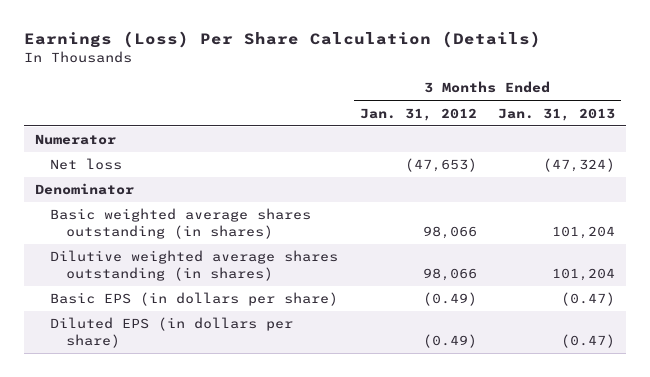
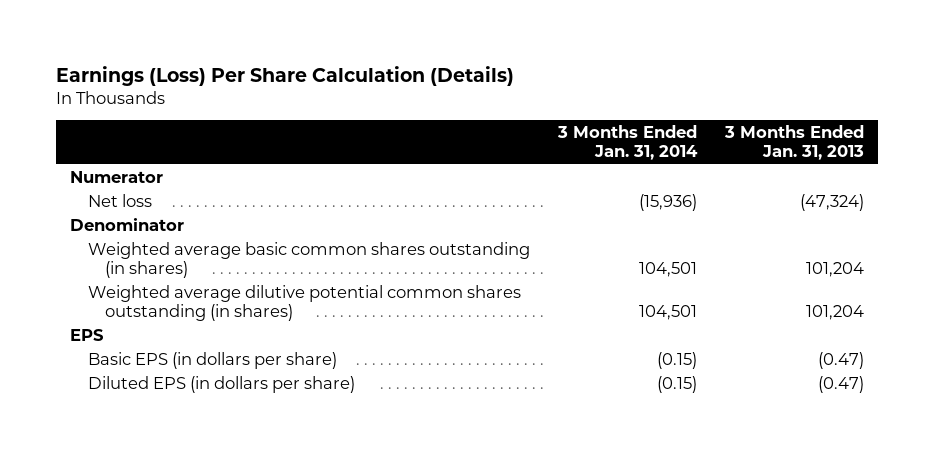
- | 3 Months Ended Jan. 31, 2012 | 3 Months Ended Jan. 31, 2013
+ | 3 Months Ended Jan. 31, 2014 | 3 Months Ended Jan. 31, 2013
- Basic weighted average shares outstanding (in shares) | 98,066 | 101,204
- Dilutive weighted average shares outstanding (in shares) | 98,066 | 101,204
+ Weighted average basic common shares outstanding (in shares) | 104,501 | 101,204
+ Weighted average dilutive potential common shares outstanding (in shares) | 104,501 | 101,204
+ EPS

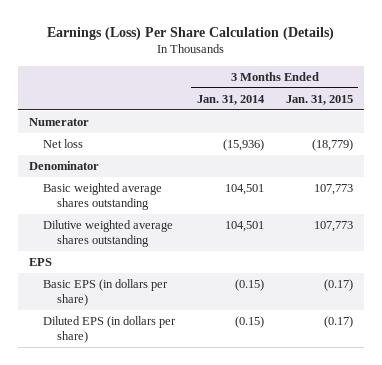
- | 3 Months Ended Jan. 31, 2014 | 3 Months Ended Jan. 31, 2013
+ | 3 Months Ended Jan. 31, 2014 | 3 Months Ended Jan. 31, 2015
- Weighted average basic common shares outstanding (in shares) | 104,501 | 101,204
- Weighted average dilutive potential common shares outstanding (in shares) | 104,501 | 101,204
+ Basic weighted average shares outstanding | 104,501 | 107,773
+ Dilutive weighted average shares outstanding | 104,501 | 107,773

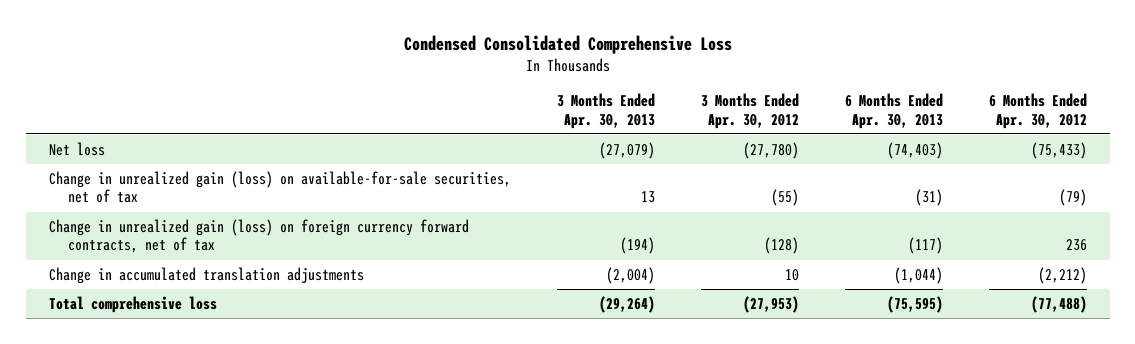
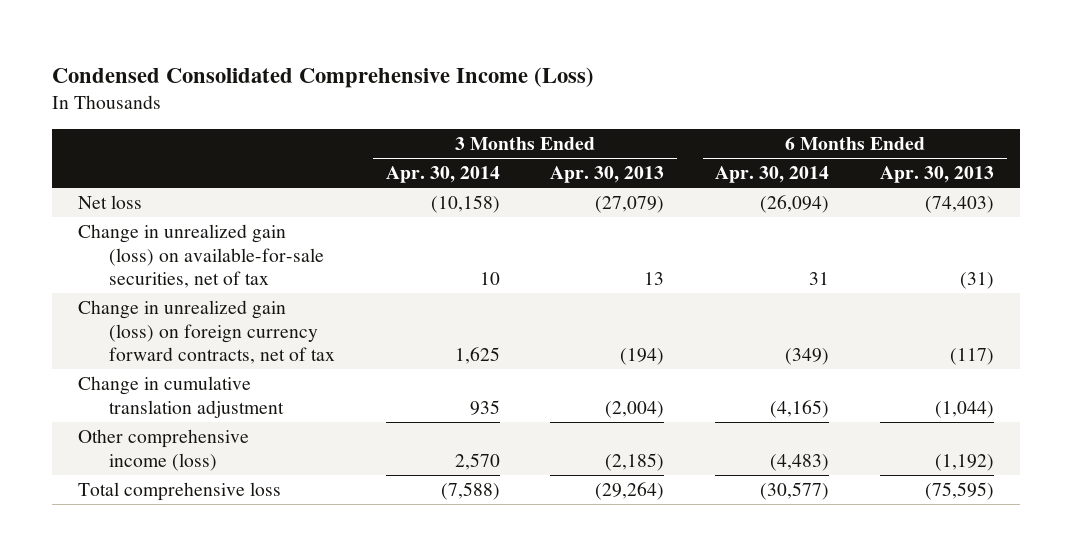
- Condensed Consolidated Comprehensive Loss
+ Condensed Consolidated Comprehensive Income (Loss)
- | 3 Months Ended Apr. 30, 2013 | 3 Months Ended Apr. 30, 2012 | 6 Months Ended Apr. 30, 2013 | 6 Months Ended Apr. 30, 2012
+ | 3 Months Ended Apr. 30, 2014 | 3 Months Ended Apr. 30, 2013 | 6 Months Ended Apr. 30, 2014 | 6 Months Ended Apr. 30, 2013
- Change in accumulated translation adjustments | (2,004) | 10 | (1,044) | (2,212)
+ Change in cumulative translation adjustment | 935 | (2,004) | (4,165) | (1,044)
+ Other comprehensive income (loss) | 2,570 | (2,185) | (4,483) | (1,192)

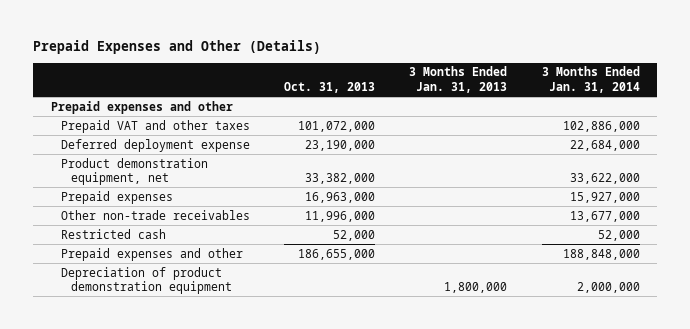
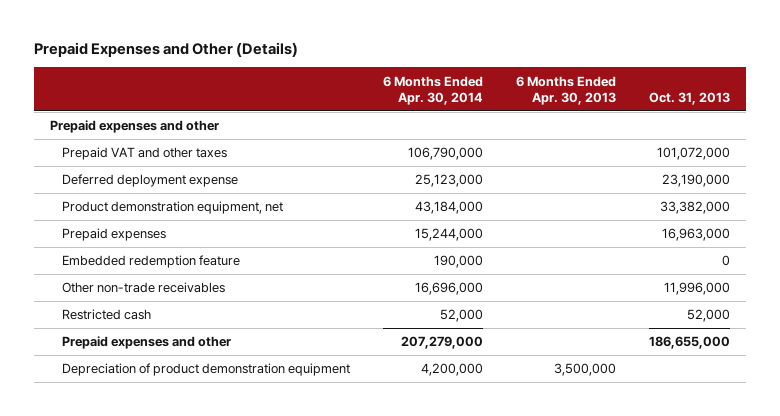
- | Oct. 31, 2013 | 3 Months Ended Jan. 31, 2013 | 3 Months Ended Jan. 31, 2014
+ | 6 Months Ended Apr. 30, 2014 | 6 Months Ended Apr. 30, 2013 | Oct. 31, 2013
+ Embedded redemption feature | 190,000 | | 0

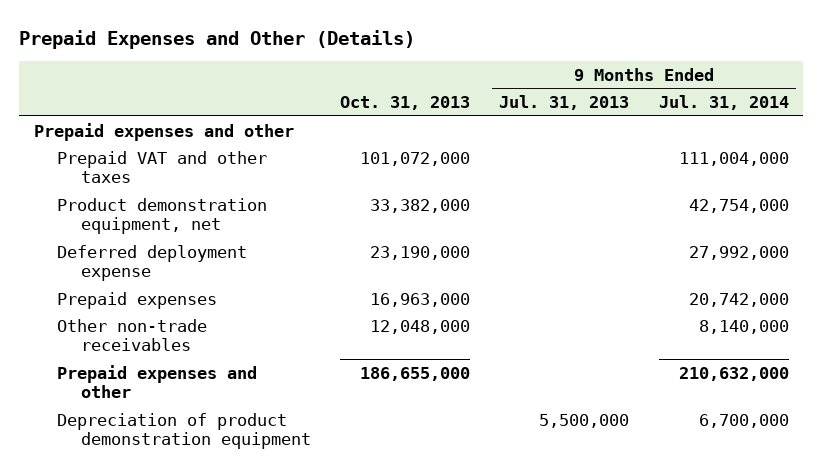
- | 6 Months Ended Apr. 30, 2014 | 6 Months Ended Apr. 30, 2013 | Oct. 31, 2013
+ | Oct. 31, 2013 | 9 Months Ended Jul. 31, 2013 | 9 Months Ended Jul. 31, 2014
moved down: Deferred deployment expense | 23,190,000 | | 27,992,000
- Embedded redemption feature | 190,000 | | 0
- Other non-trade receivables | 16,696,000 | | 11,996,000
- Restricted cash | 52,000 | | 52,000
+ Other non-trade receivables | 12,048,000 | | 8,140,000

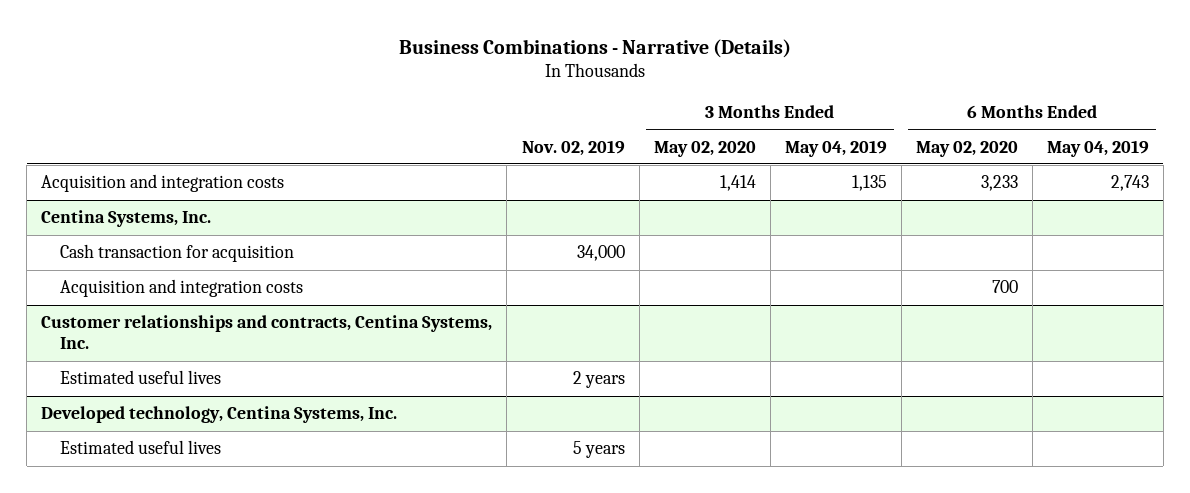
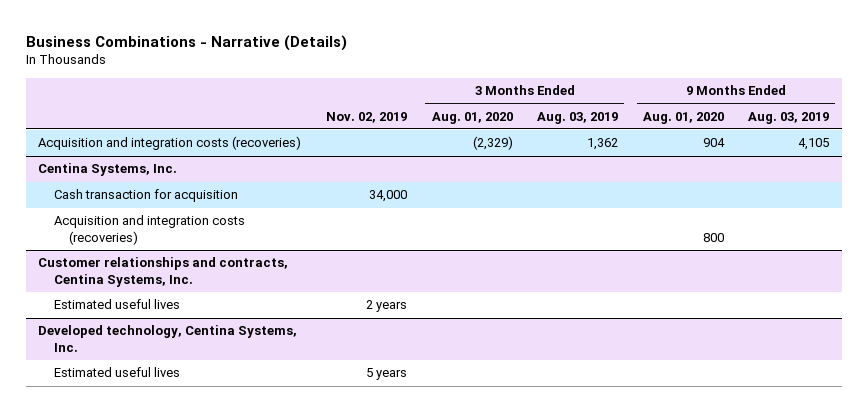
- | Nov. 02, 2019 | 3 Months Ended May 02, 2020 | 3 Months Ended May 04, 2019 | 6 Months Ended May 02, 2020 | 6 Months Ended May 04, 2019
+ | Nov. 02, 2019 | 3 Months Ended Aug. 01, 2020 | 3 Months Ended Aug. 03, 2019 | 9 Months Ended Aug. 01, 2020 | 9 Months Ended Aug. 03, 2019
- Acquisition and integration costs | | 1,414 | 1,135 | 3,233 | 2,743
+ Acquisition and integration costs (recoveries) | | (2,329) | 1,362 | 904 | 4,105
@ Centina Systems, Inc.
- Acquisition and integration costs | | | | 700 |
+ Acquisition and integration costs (recoveries) | | | | 800 |

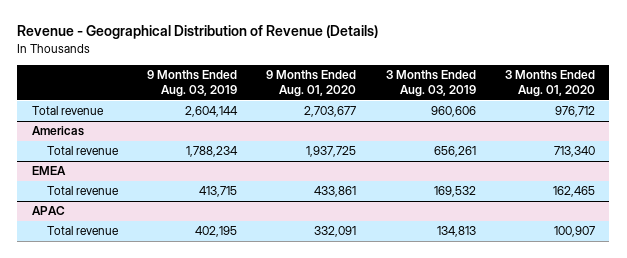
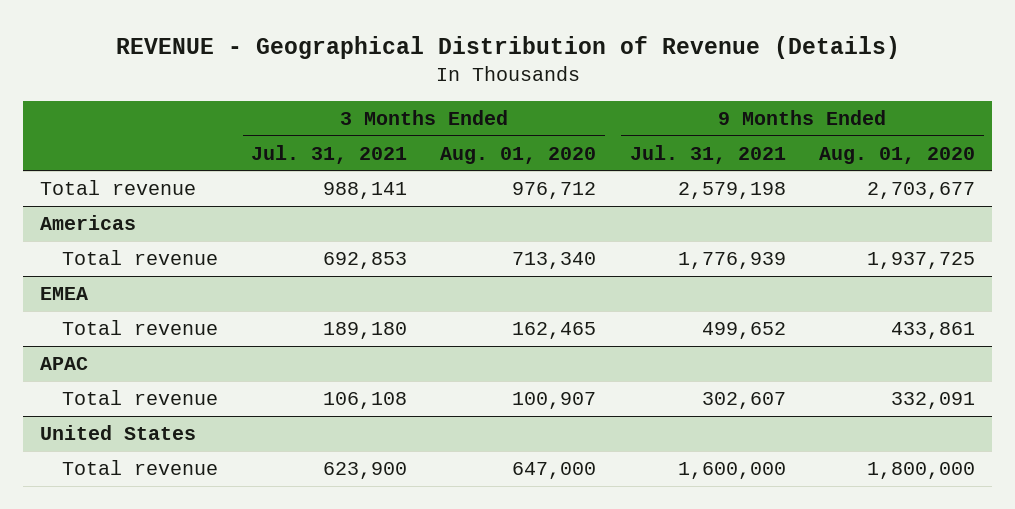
- Revenue - Geographical Distribution of Revenue (Details)
+ REVENUE - Geographical Distribution of Revenue (Details)
- | 9 Months Ended Aug. 03, 2019 | 9 Months Ended Aug. 01, 2020 | 3 Months Ended Aug. 03, 2019 | 3 Months Ended Aug. 01, 2020
+ | 3 Months Ended Jul. 31, 2021 | 3 Months Ended Aug. 01, 2020 | 9 Months Ended Jul. 31, 2021 | 9 Months Ended Aug. 01, 2020
+ United States
+ Total revenue | 623,900 | 647,000 | 1,600,000 | 1,800,000

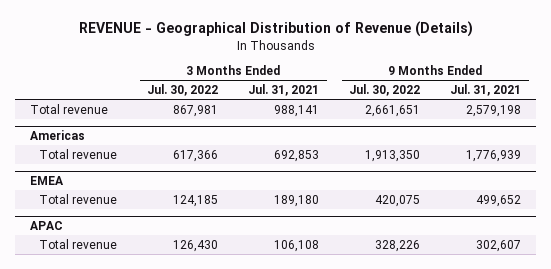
- | 3 Months Ended Jul. 31, 2021 | 3 Months Ended Aug. 01, 2020 | 9 Months Ended Jul. 31, 2021 | 9 Months Ended Aug. 01, 2020
+ | 3 Months Ended Jul. 30, 2022 | 3 Months Ended Jul. 31, 2021 | 9 Months Ended Jul. 30, 2022 | 9 Months Ended Jul. 31, 2021
- United States
- Total revenue | 623,900 | 647,000 | 1,600,000 | 1,800,000

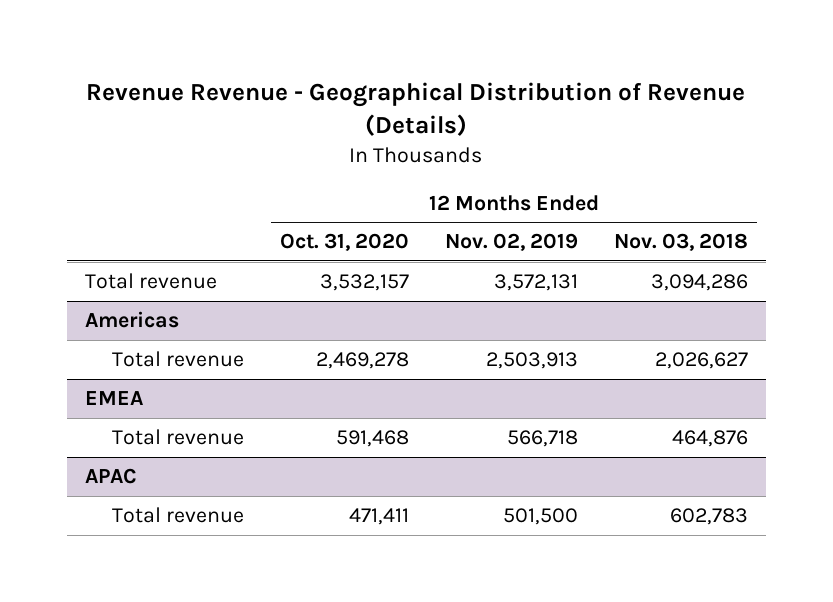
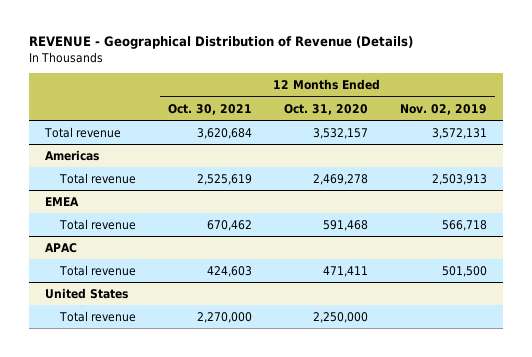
- Revenue Revenue - Geographical Distribution of Revenue (Details)
+ REVENUE - Geographical Distribution of Revenue (Details)
- | 12 Months Ended Oct. 31, 2020 | 12 Months Ended Nov. 02, 2019 | 12 Months Ended Nov. 03, 2018
+ | 12 Months Ended Oct. 30, 2021 | 12 Months Ended Oct. 31, 2020 | 12 Months Ended Nov. 02, 2019
+ United States
+ Total revenue | 2,270,000 | 2,250,000 |

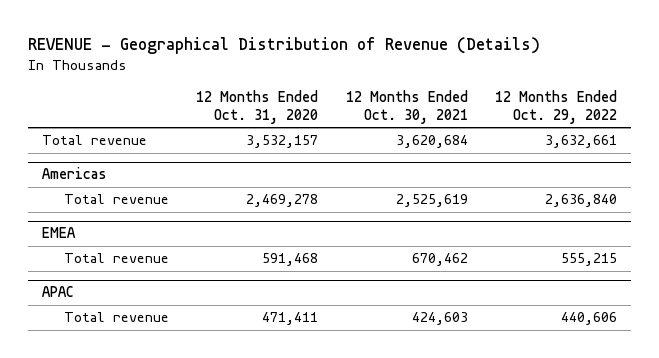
- | 12 Months Ended Oct. 30, 2021 | 12 Months Ended Oct. 31, 2020 | 12 Months Ended Nov. 02, 2019
+ | 12 Months Ended Oct. 31, 2020 | 12 Months Ended Oct. 30, 2021 | 12 Months Ended Oct. 29, 2022
- United States
- Total revenue | 2,270,000 | 2,250,000 |

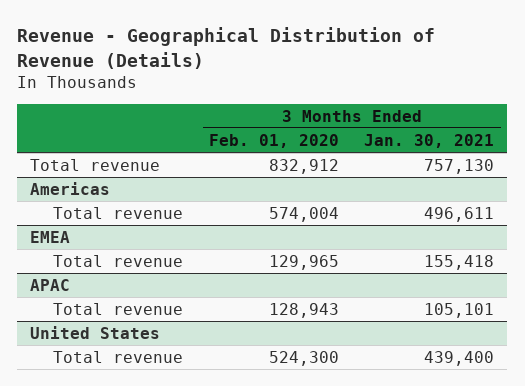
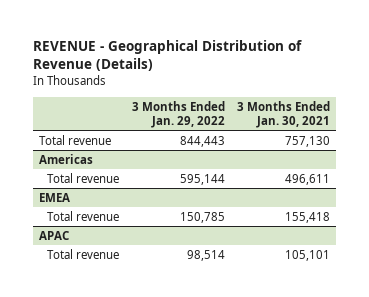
- Revenue - Geographical Distribution of Revenue (Details)
+ REVENUE - Geographical Distribution of Revenue (Details)
- | 3 Months Ended Feb. 01, 2020 | 3 Months Ended Jan. 30, 2021
+ | 3 Months Ended Jan. 29, 2022 | 3 Months Ended Jan. 30, 2021
- United States
- Total revenue | 524,300 | 439,400

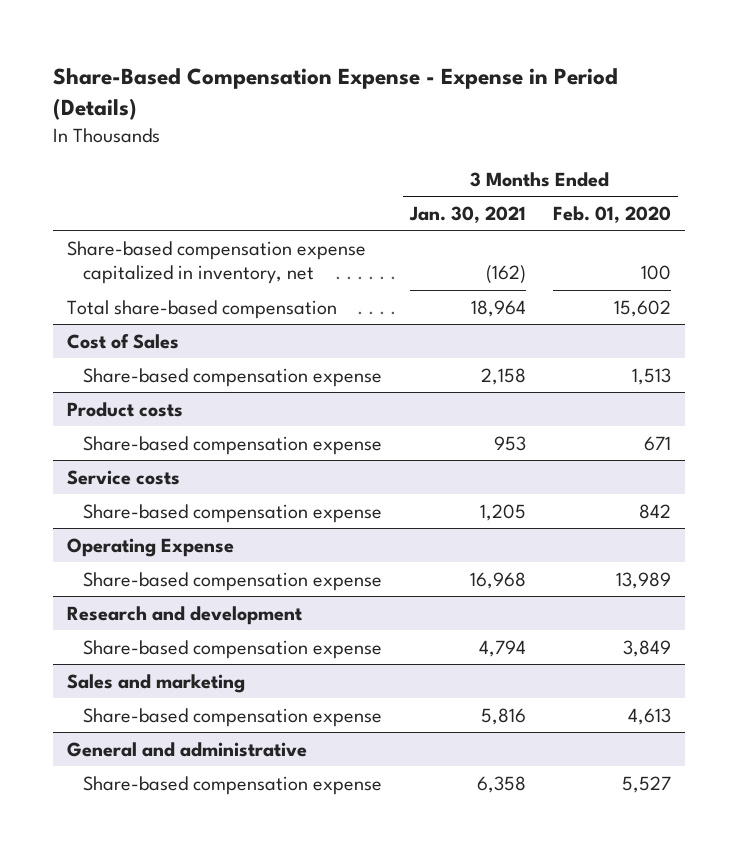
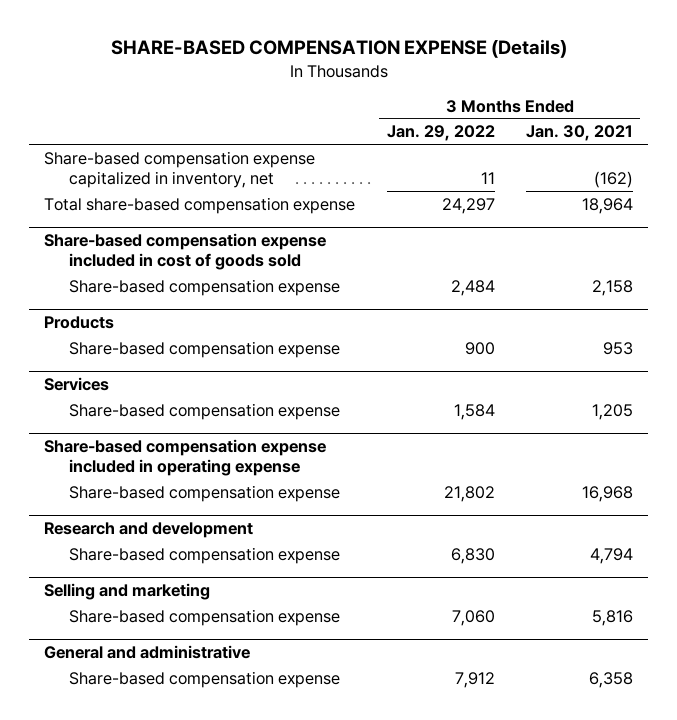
- Share-Based Compensation Expense - Expense in Period (Details)
+ SHARE-BASED COMPENSATION EXPENSE (Details)
- | 3 Months Ended Jan. 30, 2021 | 3 Months Ended Feb. 01, 2020
+ | 3 Months Ended Jan. 29, 2022 | 3 Months Ended Jan. 30, 2021
- Total share-based compensation | 18,964 | 15,602
- Cost of Sales
+ Total share-based compensation expense | 24,297 | 18,964
+ Share-based compensation expense included in cost of goods sold
- Product costs
+ Products
- Service costs
+ Services
- Operating Expense
+ Share-based compensation expense included in operating expense
- Sales and marketing
+ Selling and marketing

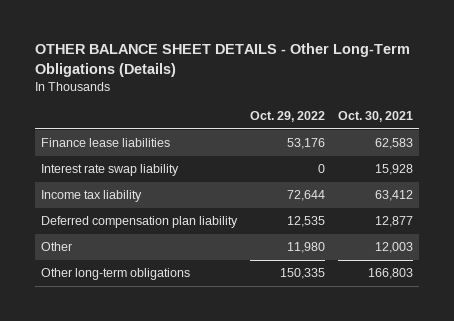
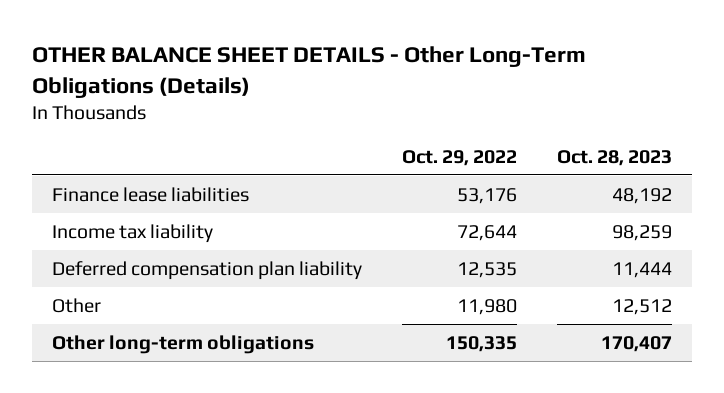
- | Oct. 29, 2022 | Oct. 30, 2021
+ | Oct. 29, 2022 | Oct. 28, 2023
- Interest rate swap liability | 0 | 15,928

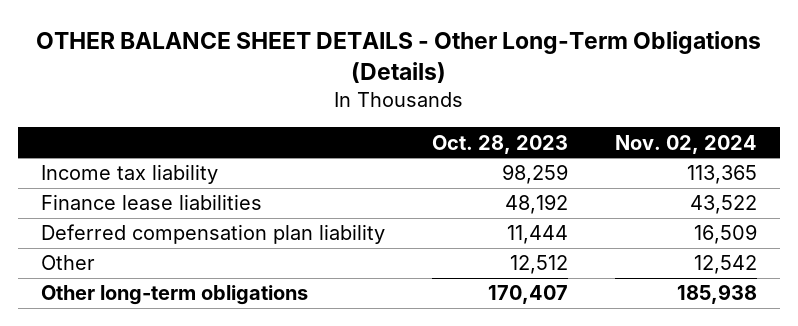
- | Oct. 29, 2022 | Oct. 28, 2023
+ | Oct. 28, 2023 | Nov. 02, 2024
moved down: Finance lease liabilities | 48,192 | 43,522

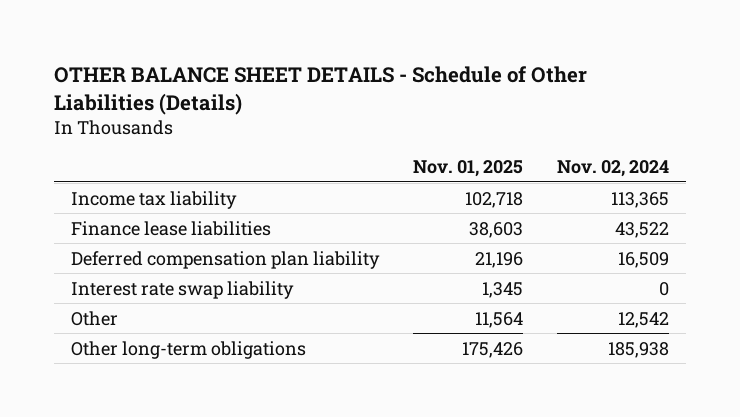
- OTHER BALANCE SHEET DETAILS - Other Long-Term Obligations (Details)
+ OTHER BALANCE SHEET DETAILS - Schedule of Other Liabilities (Details)
- | Oct. 28, 2023 | Nov. 02, 2024
+ | Nov. 01, 2025 | Nov. 02, 2024
+ Interest rate swap liability | 1,345 | 0

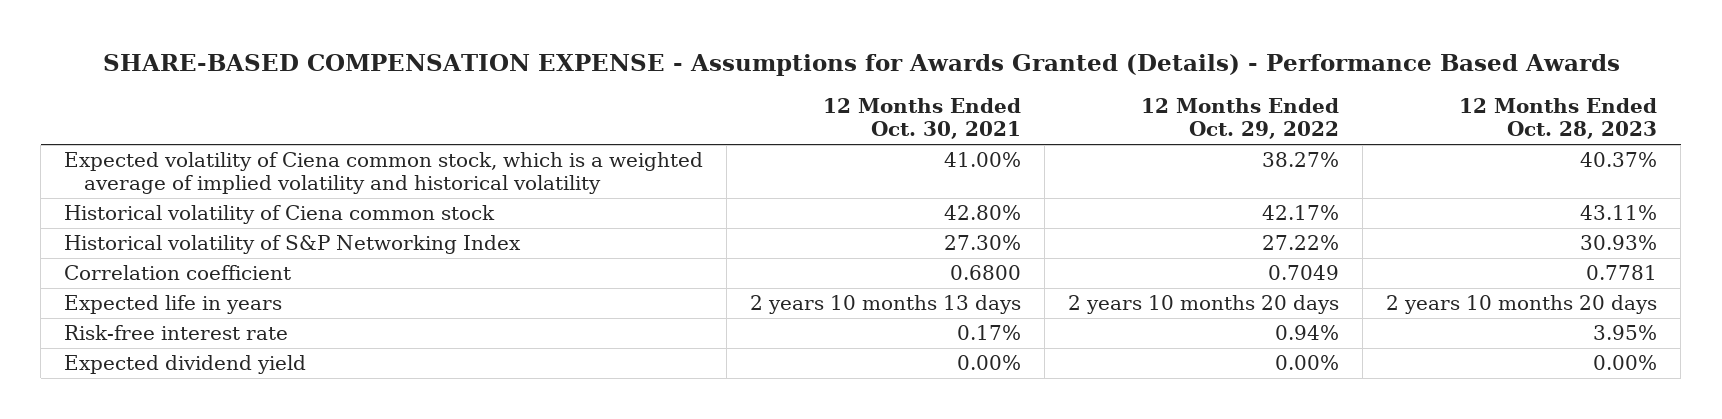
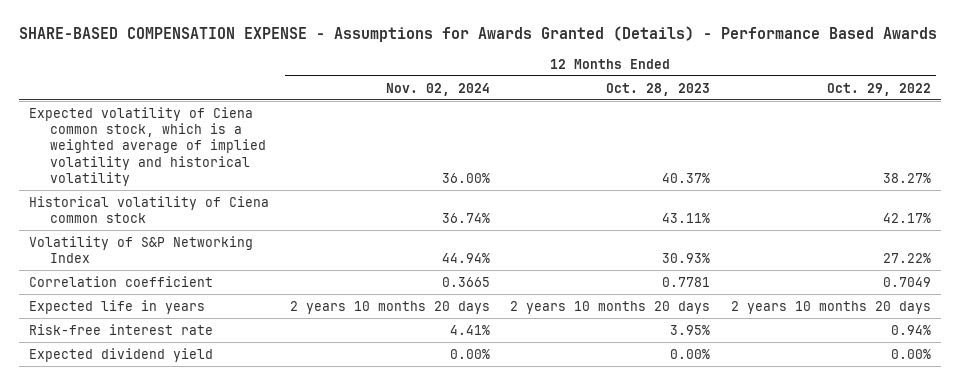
- | 12 Months Ended Oct. 30, 2021 | 12 Months Ended Oct. 29, 2022 | 12 Months Ended Oct. 28, 2023
+ | 12 Months Ended Nov. 02, 2024 | 12 Months Ended Oct. 28, 2023 | 12 Months Ended Oct. 29, 2022
- Historical volatility of S&P Networking Index | 27.30% | 27.22% | 30.93%
+ Volatility of S&P Networking Index | 44.94% | 30.93% | 27.22%

